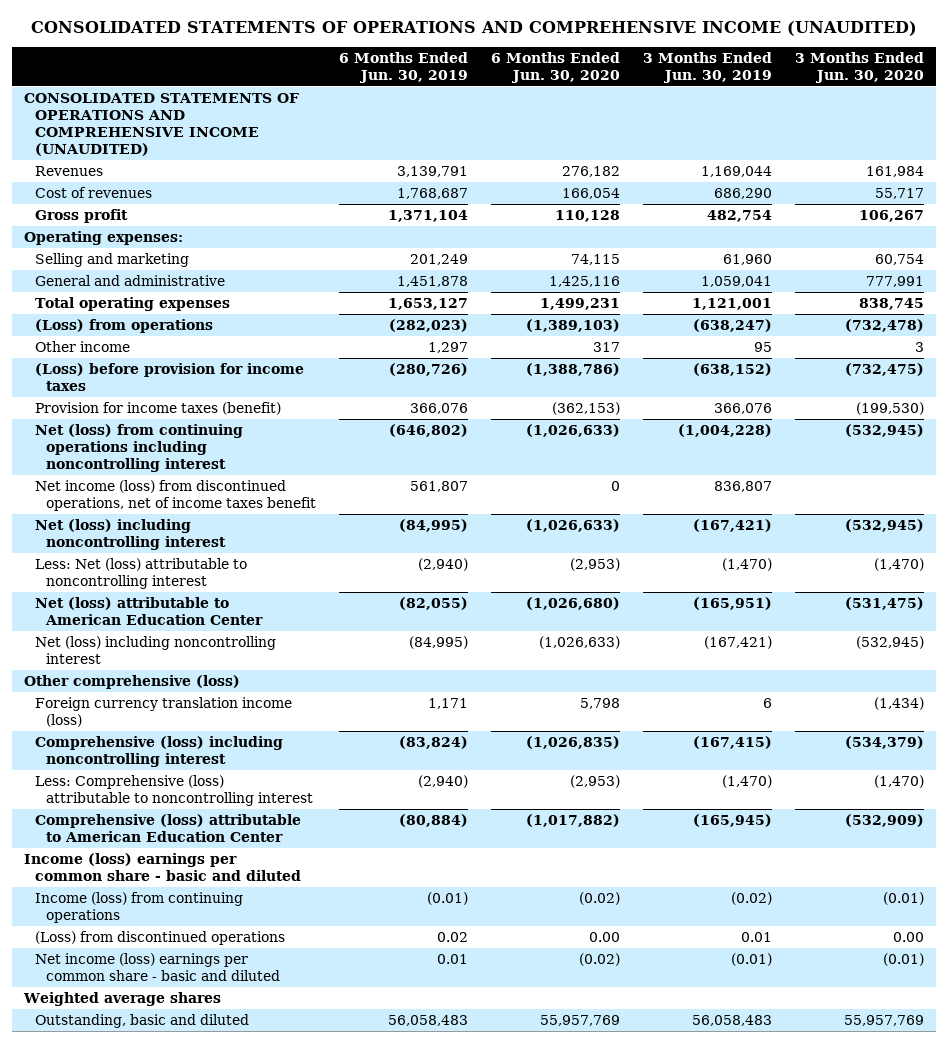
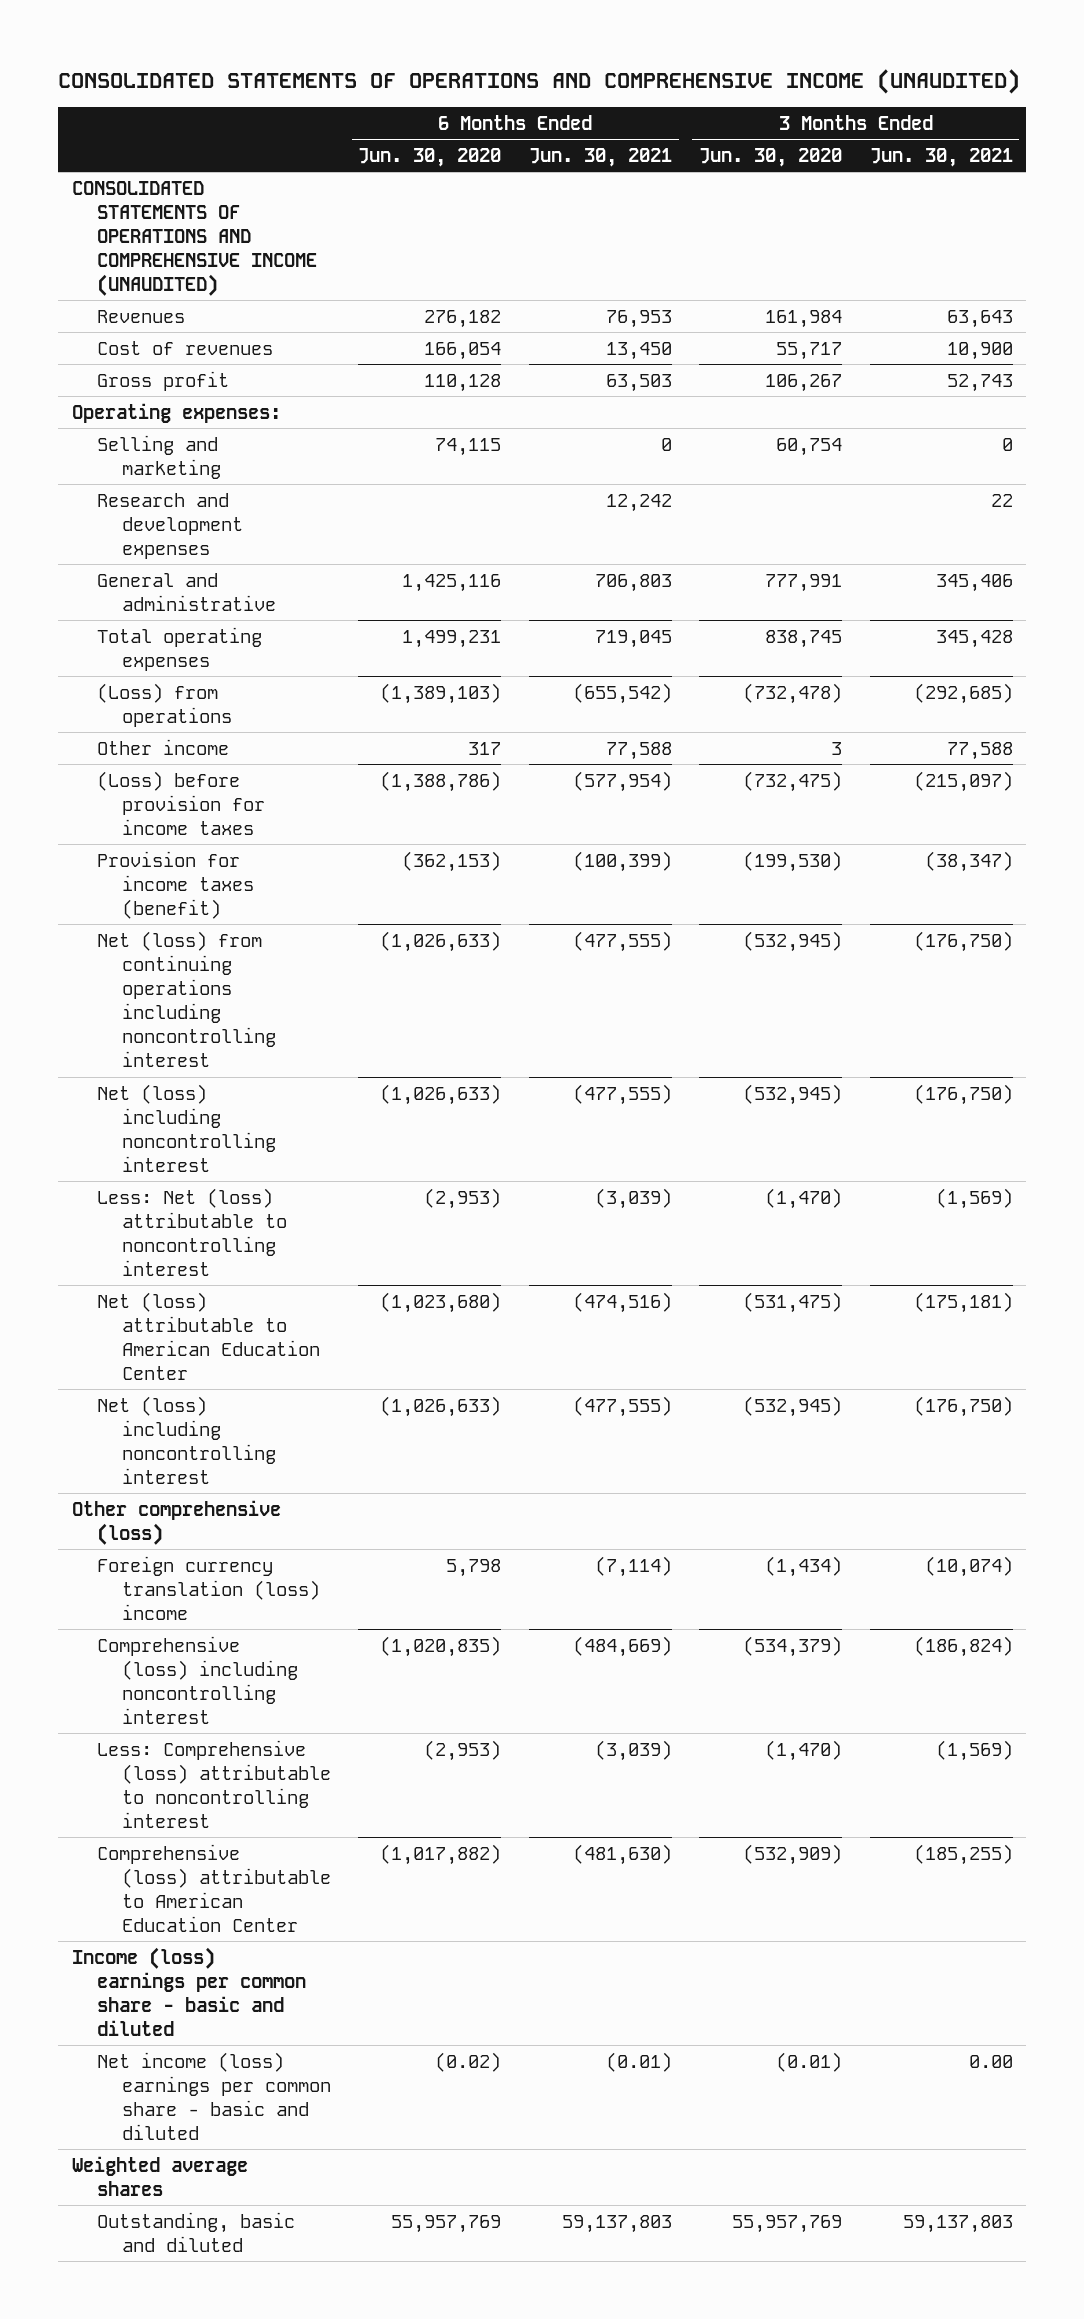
- | 6 Months Ended Jun. 30, 2019 | 6 Months Ended Jun. 30, 2020 | 3 Months Ended Jun. 30, 2019 | 3 Months Ended Jun. 30, 2020
+ | 6 Months Ended Jun. 30, 2020 | 6 Months Ended Jun. 30, 2021 | 3 Months Ended Jun. 30, 2020 | 3 Months Ended Jun. 30, 2021
+ Research and development expenses | | 12,242 | | 22
- Net income (loss) from discontinued operations, net of income taxes benefit | 561,807 | 0 | 836,807 |
- Net (loss) attributable to American Education Center | (82,055) | (1,026,680) | (165,951) | (531,475)
+ Net (loss) attributable to American Education Center | (1,023,680) | (474,516) | (531,475) | (175,181)
- Foreign currency translation income (loss) | 1,171 | 5,798 | 6 | (1,434)
- Comprehensive (loss) including noncontrolling interest | (83,824) | (1,026,835) | (167,415) | (534,379)
+ Foreign currency translation (loss) income | 5,798 | (7,114) | (1,434) | (10,074)
+ Comprehensive (loss) including noncontrolling interest | (1,020,835) | (484,669) | (534,379) | (186,824)
- Income (loss) from continuing operations | (0.01) | (0.02) | (0.02) | (0.01)
- (Loss) from discontinued operations | 0.02 | 0.00 | 0.01 | 0.00

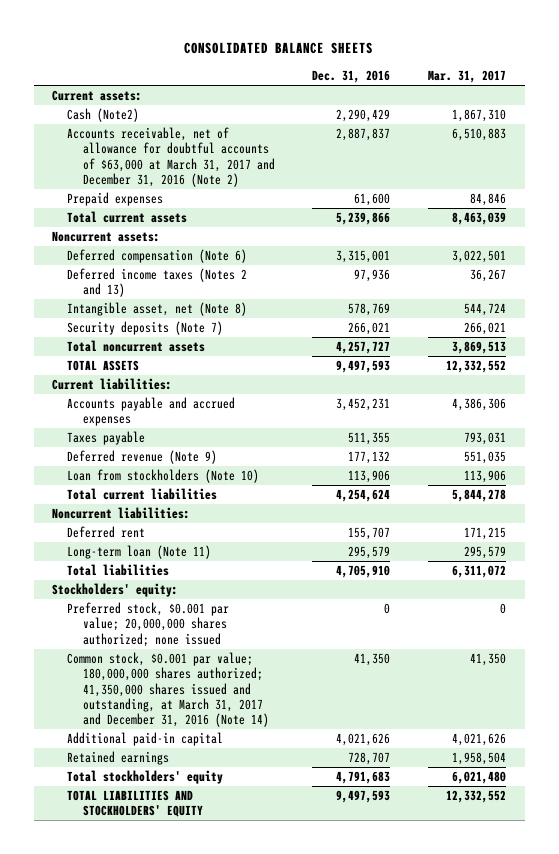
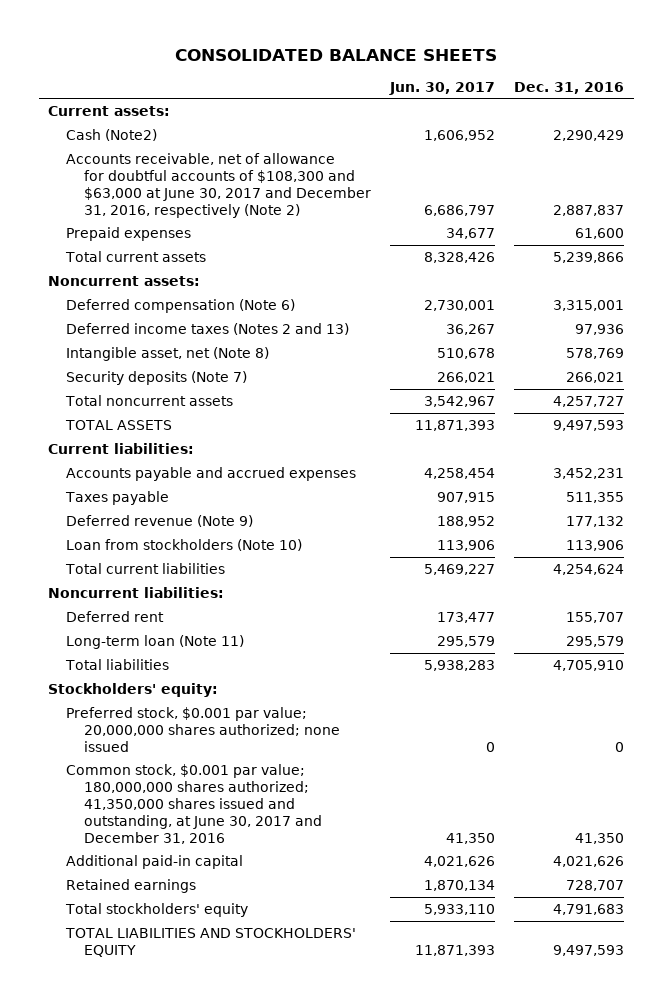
- | Dec. 31, 2016 | Mar. 31, 2017
+ | Jun. 30, 2017 | Dec. 31, 2016
- Accounts receivable, net of allowance for doubtful accounts of $63,000 at March 31, 2017 and December 31, 2016 (Note 2) | 2,887,837 | 6,510,883
+ Accounts receivable, net of allowance for doubtful accounts of $108,300 and $63,000 at June 30, 2017 and December 31, 2016, respectively (Note 2) | 6,686,797 | 2,887,837
- Common stock, $0.001 par value; 180,000,000 shares authorized; 41,350,000 shares issued and outstanding, at March 31, 2017 and December 31, 2016 (Note 14) | 41,350 | 41,350
+ Common stock, $0.001 par value; 180,000,000 shares authorized; 41,350,000 shares issued and outstanding, at June 30, 2017 and December 31, 2016 | 41,350 | 41,350

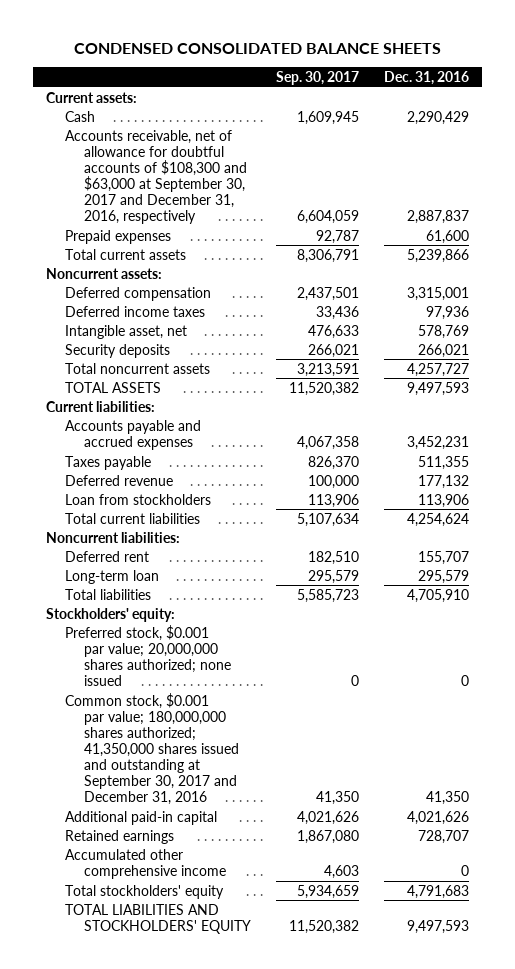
- CONSOLIDATED BALANCE SHEETS
+ CONDENSED CONSOLIDATED BALANCE SHEETS
- | Jun. 30, 2017 | Dec. 31, 2016
+ | Sep. 30, 2017 | Dec. 31, 2016
- Cash (Note2) | 1,606,952 | 2,290,429
- Accounts receivable, net of allowance for doubtful accounts of $108,300 and $63,000 at June 30, 2017 and December 31, 2016, respectively (Note 2) | 6,686,797 | 2,887,837
+ Cash | 1,609,945 | 2,290,429
+ Accounts receivable, net of allowance for doubtful accounts of $108,300 and $63,000 at September 30, 2017 and December 31, 2016, respectively | 6,604,059 | 2,887,837
- Deferred compensation (Note 6) | 2,730,001 | 3,315,001
- Deferred income taxes (Notes 2 and 13) | 36,267 | 97,936
- Intangible asset, net (Note 8) | 510,678 | 578,769
- Security deposits (Note 7) | 266,021 | 266,021
+ Deferred compensation | 2,437,501 | 3,315,001
+ Deferred income taxes | 33,436 | 97,936
+ Intangible asset, net | 476,633 | 578,769
+ Security deposits | 266,021 | 266,021
- Deferred revenue (Note 9) | 188,952 | 177,132
- Loan from stockholders (Note 10) | 113,906 | 113,906
+ Deferred revenue | 100,000 | 177,132
+ Loan from stockholders | 113,906 | 113,906
- Long-term loan (Note 11) | 295,579 | 295,579
+ Long-term loan | 295,579 | 295,579
- Common stock, $0.001 par value; 180,000,000 shares authorized; 41,350,000 shares issued and outstanding, at June 30, 2017 and December 31, 2016 | 41,350 | 41,350
+ Common stock, $0.001 par value; 180,000,000 shares authorized; 41,350,000 shares issued and outstanding at September 30, 2017 and December 31, 2016 | 41,350 | 41,350
+ Accumulated other comprehensive income | 4,603 | 0

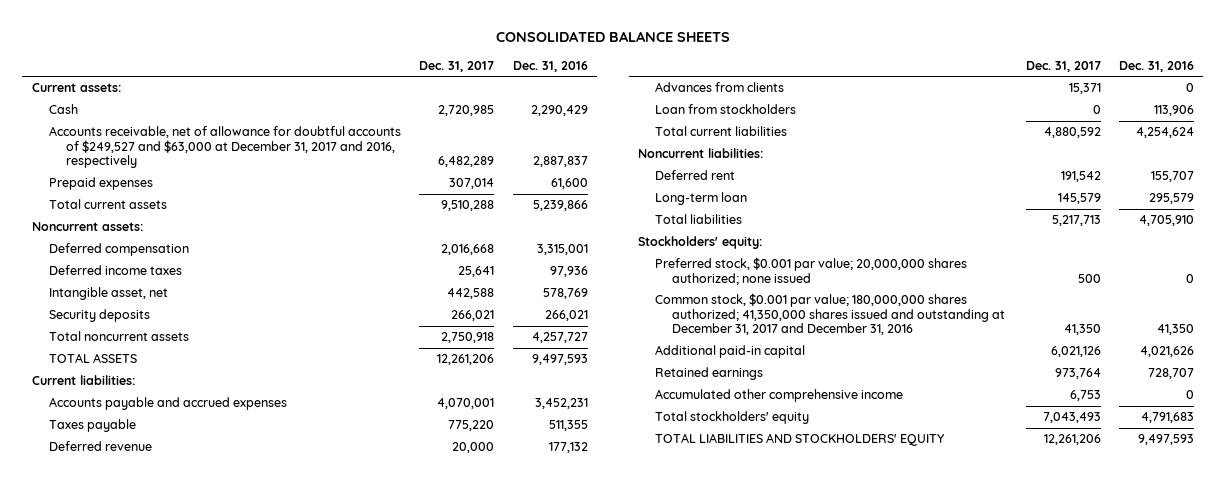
- CONDENSED CONSOLIDATED BALANCE SHEETS
+ CONSOLIDATED BALANCE SHEETS
- | Sep. 30, 2017 | Dec. 31, 2016
+ | Dec. 31, 2017 | Dec. 31, 2016
- Accounts receivable, net of allowance for doubtful accounts of $108,300 and $63,000 at September 30, 2017 and December 31, 2016, respectively | 6,604,059 | 2,887,837
+ Accounts receivable, net of allowance for doubtful accounts of $249,527 and $63,000 at December 31, 2017 and 2016, respectively | 6,482,289 | 2,887,837
+ Advances from clients | 15,371 | 0
- Common stock, $0.001 par value; 180,000,000 shares authorized; 41,350,000 shares issued and outstanding at September 30, 2017 and December 31, 2016 | 41,350 | 41,350
+ Common stock, $0.001 par value; 180,000,000 shares authorized; 41,350,000 shares issued and outstanding at December 31, 2017 and December 31, 2016 | 41,350 | 41,350

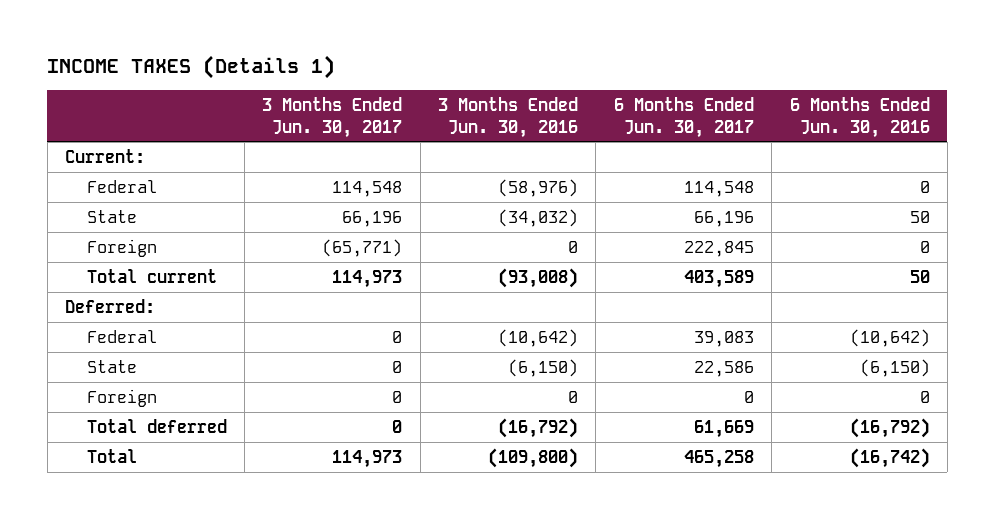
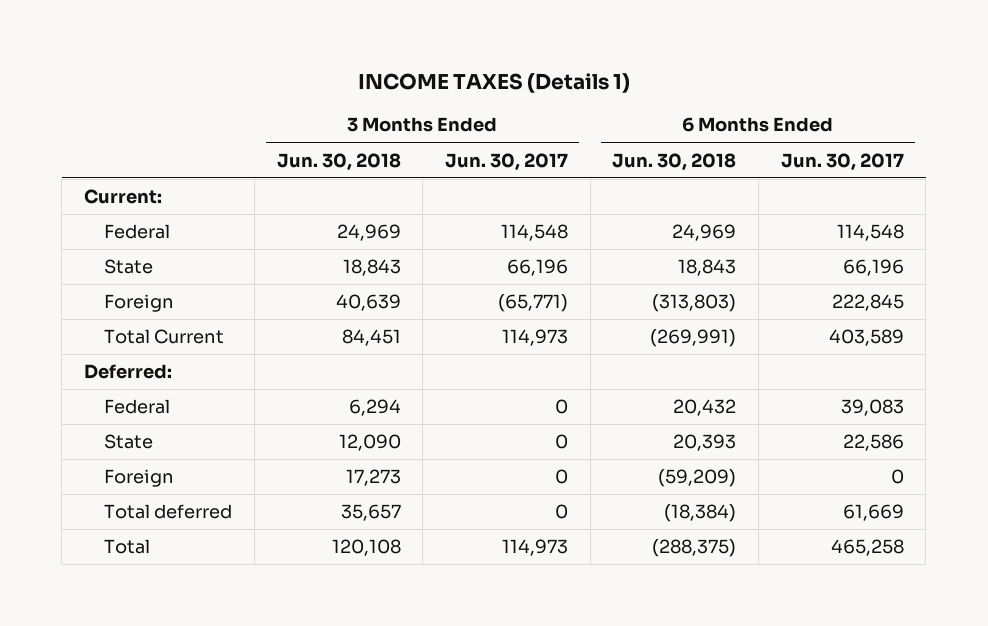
- | 3 Months Ended Jun. 30, 2017 | 3 Months Ended Jun. 30, 2016 | 6 Months Ended Jun. 30, 2017 | 6 Months Ended Jun. 30, 2016
+ | 3 Months Ended Jun. 30, 2018 | 3 Months Ended Jun. 30, 2017 | 6 Months Ended Jun. 30, 2018 | 6 Months Ended Jun. 30, 2017
- Total current | 114,973 | (93,008) | 403,589 | 50
+ Total Current | 84,451 | 114,973 | (269,991) | 403,589

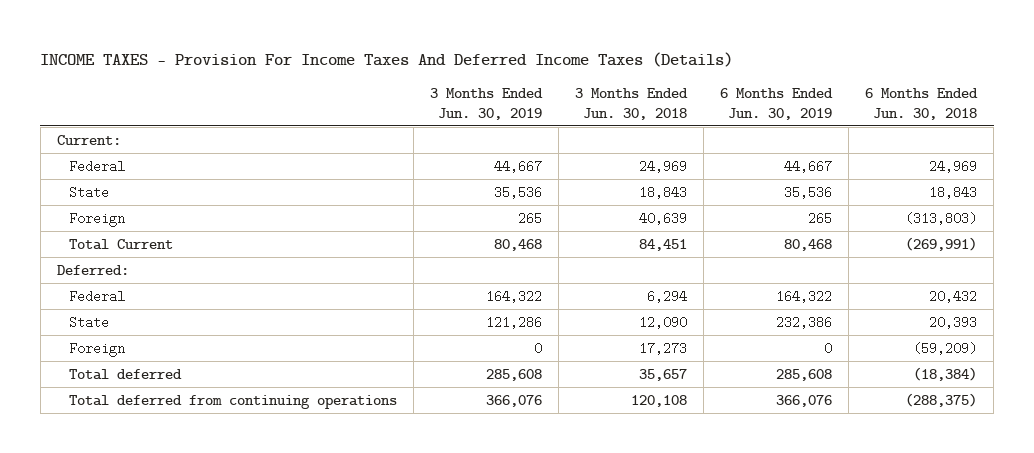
- INCOME TAXES (Details 1)
+ INCOME TAXES - Provision For Income Taxes And Deferred Income Taxes (Details)
- | 3 Months Ended Jun. 30, 2018 | 3 Months Ended Jun. 30, 2017 | 6 Months Ended Jun. 30, 2018 | 6 Months Ended Jun. 30, 2017
+ | 3 Months Ended Jun. 30, 2019 | 3 Months Ended Jun. 30, 2018 | 6 Months Ended Jun. 30, 2019 | 6 Months Ended Jun. 30, 2018
- Total | 120,108 | 114,973 | (288,375) | 465,258
+ Total deferred from continuing operations | 366,076 | 120,108 | 366,076 | (288,375)

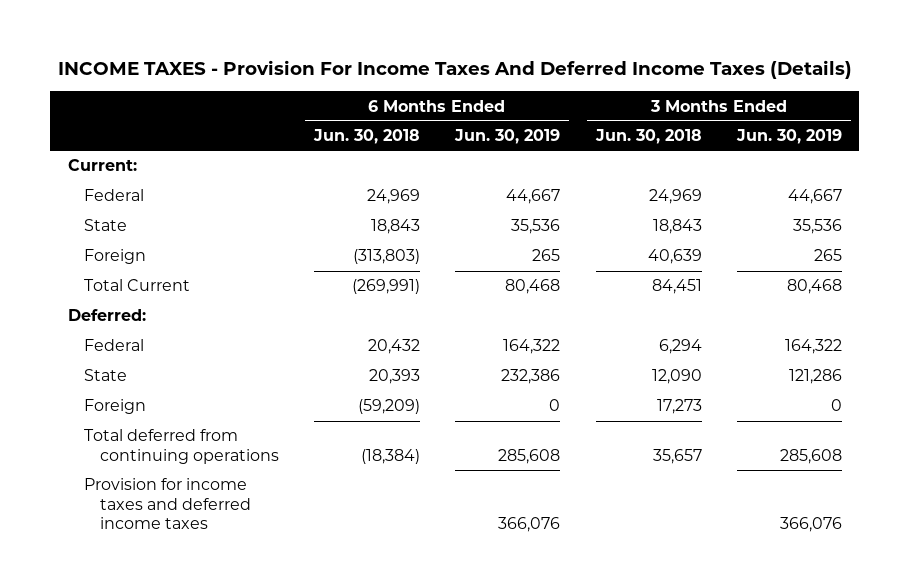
- | 3 Months Ended Jun. 30, 2019 | 3 Months Ended Jun. 30, 2018 | 6 Months Ended Jun. 30, 2019 | 6 Months Ended Jun. 30, 2018
+ | 6 Months Ended Jun. 30, 2018 | 6 Months Ended Jun. 30, 2019 | 3 Months Ended Jun. 30, 2018 | 3 Months Ended Jun. 30, 2019
- Total deferred | 285,608 | 35,657 | 285,608 | (18,384)
- Total deferred from continuing operations | 366,076 | 120,108 | 366,076 | (288,375)
+ Total deferred from continuing operations | (18,384) | 285,608 | 35,657 | 285,608
+ Provision for income taxes and deferred income taxes | | 366,076 | | 366,076

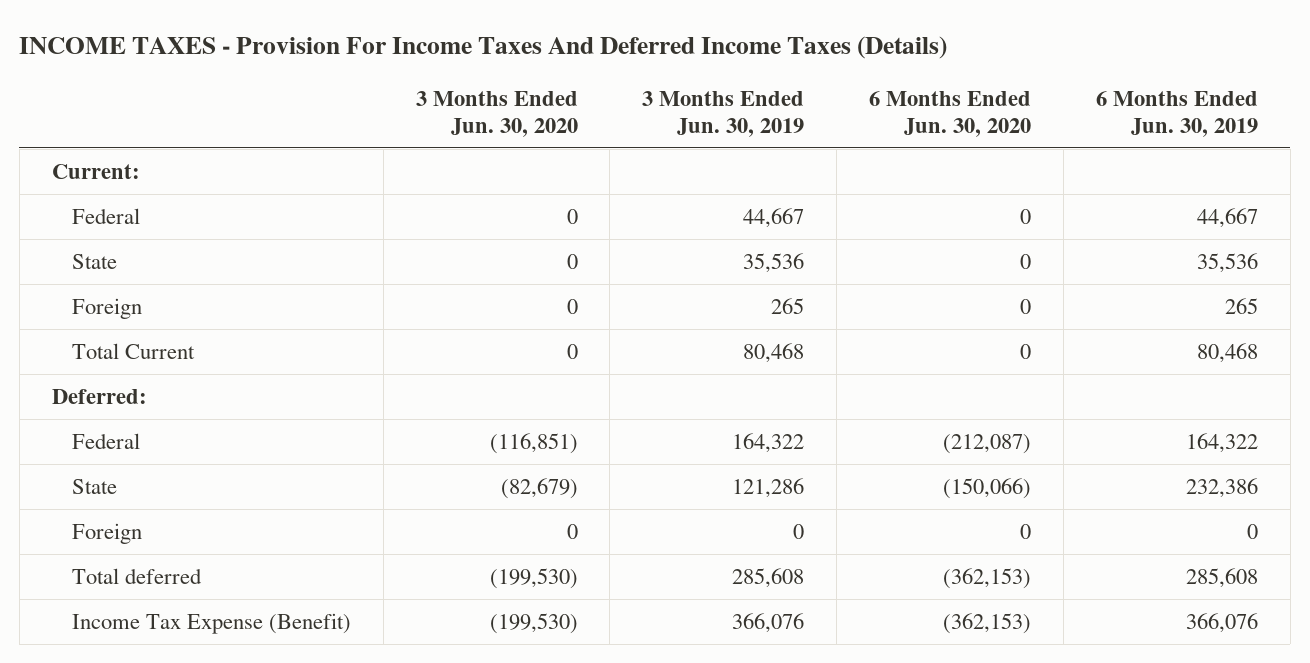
- | 6 Months Ended Jun. 30, 2018 | 6 Months Ended Jun. 30, 2019 | 3 Months Ended Jun. 30, 2018 | 3 Months Ended Jun. 30, 2019
+ | 3 Months Ended Jun. 30, 2020 | 3 Months Ended Jun. 30, 2019 | 6 Months Ended Jun. 30, 2020 | 6 Months Ended Jun. 30, 2019
- Total deferred from continuing operations | (18,384) | 285,608 | 35,657 | 285,608
- Provision for income taxes and deferred income taxes | | 366,076 | | 366,076
+ Total deferred | (199,530) | 285,608 | (362,153) | 285,608
+ Income Tax Expense (Benefit) | (199,530) | 366,076 | (362,153) | 366,076

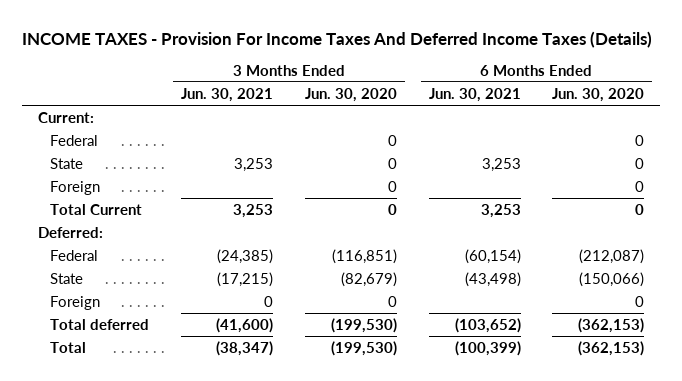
- | 3 Months Ended Jun. 30, 2020 | 3 Months Ended Jun. 30, 2019 | 6 Months Ended Jun. 30, 2020 | 6 Months Ended Jun. 30, 2019
+ | 3 Months Ended Jun. 30, 2021 | 3 Months Ended Jun. 30, 2020 | 6 Months Ended Jun. 30, 2021 | 6 Months Ended Jun. 30, 2020
- Income Tax Expense (Benefit) | (199,530) | 366,076 | (362,153) | 366,076
+ Total | (38,347) | (199,530) | (100,399) | (362,153)

